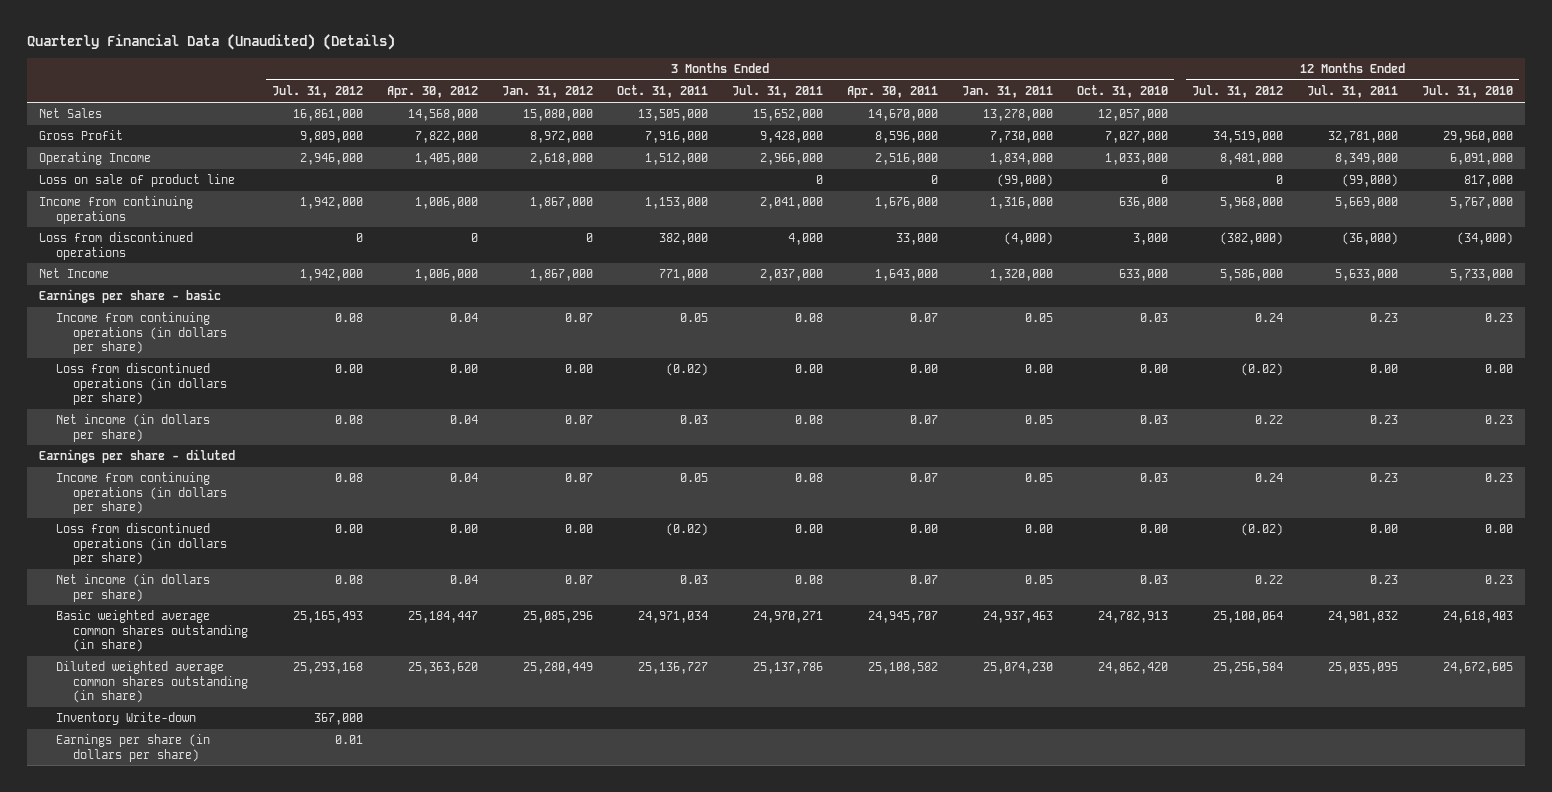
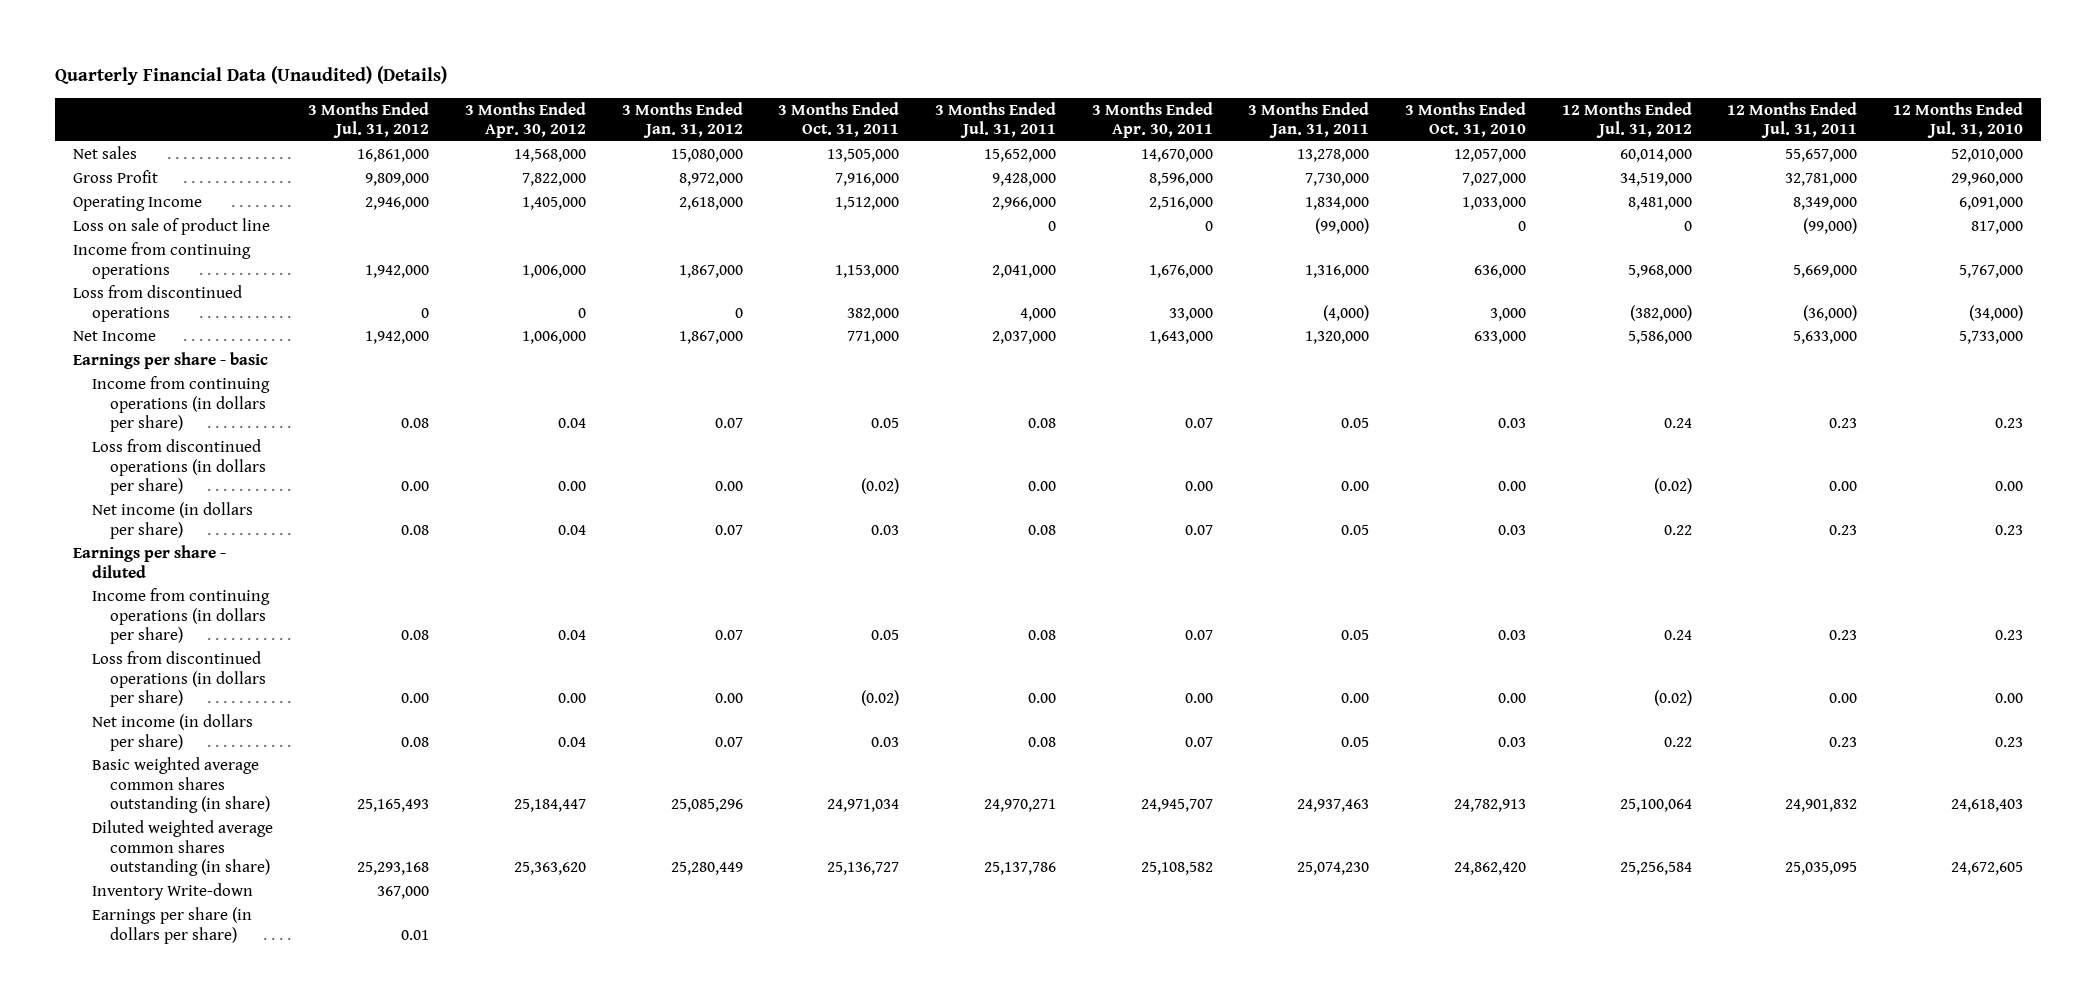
- Net Sales | 16,861,000 | 14,568,000 | 15,080,000 | 13,505,000 | 15,652,000 | 14,670,000 | 13,278,000 | 12,057,000 | | |
+ Net sales | 16,861,000 | 14,568,000 | 15,080,000 | 13,505,000 | 15,652,000 | 14,670,000 | 13,278,000 | 12,057,000 | 60,014,000 | 55,657,000 | 52,010,000

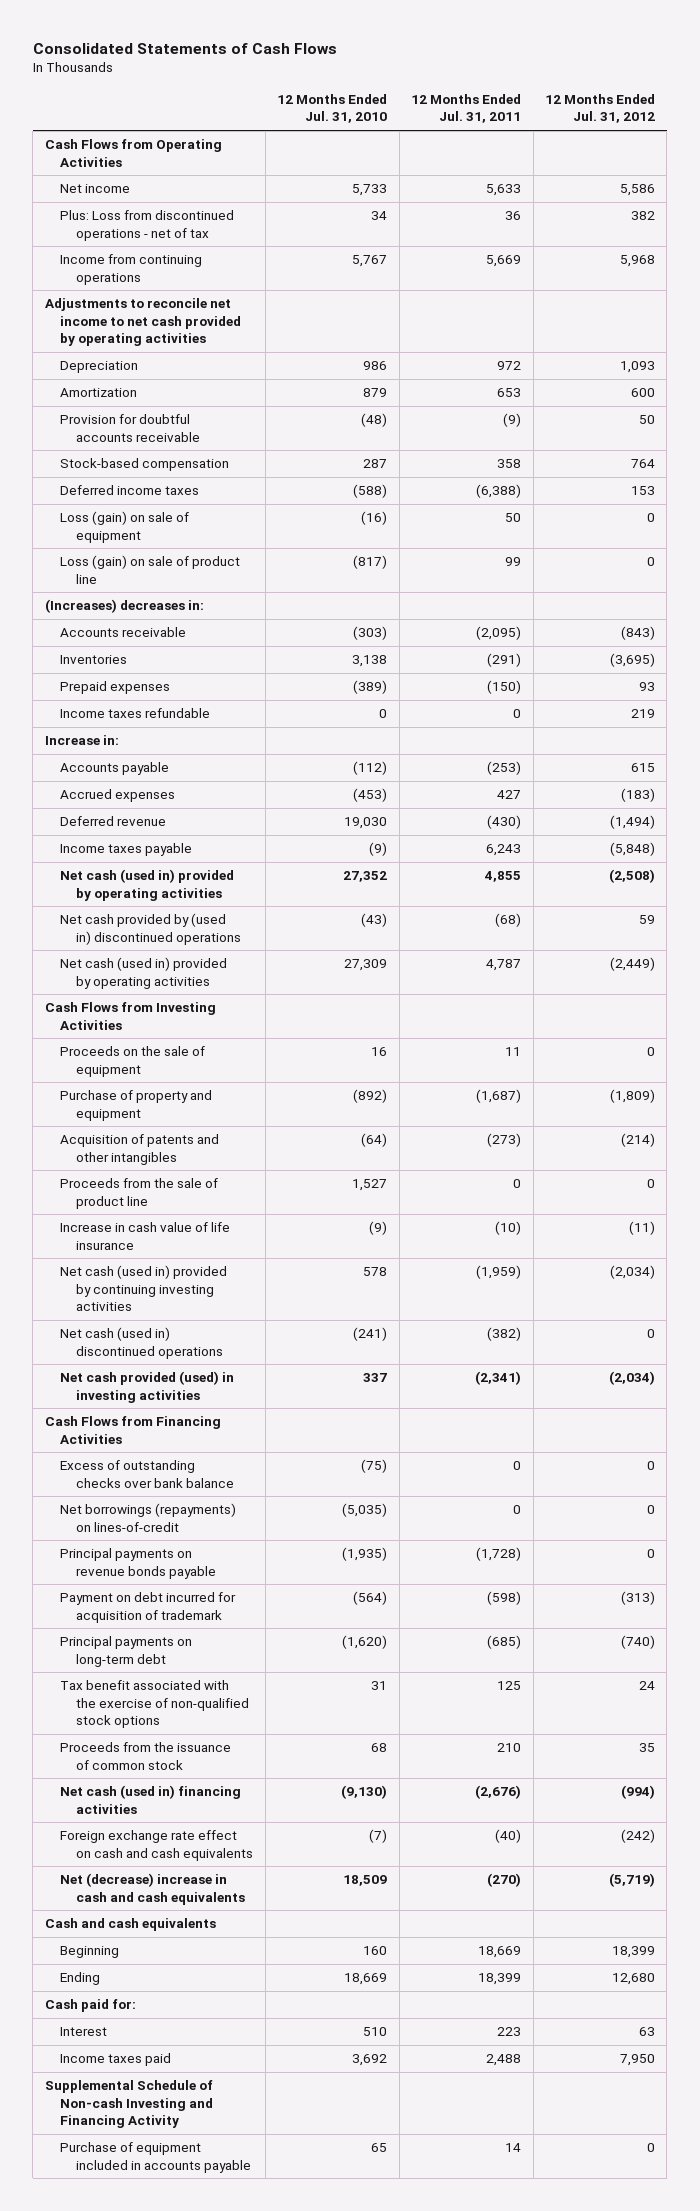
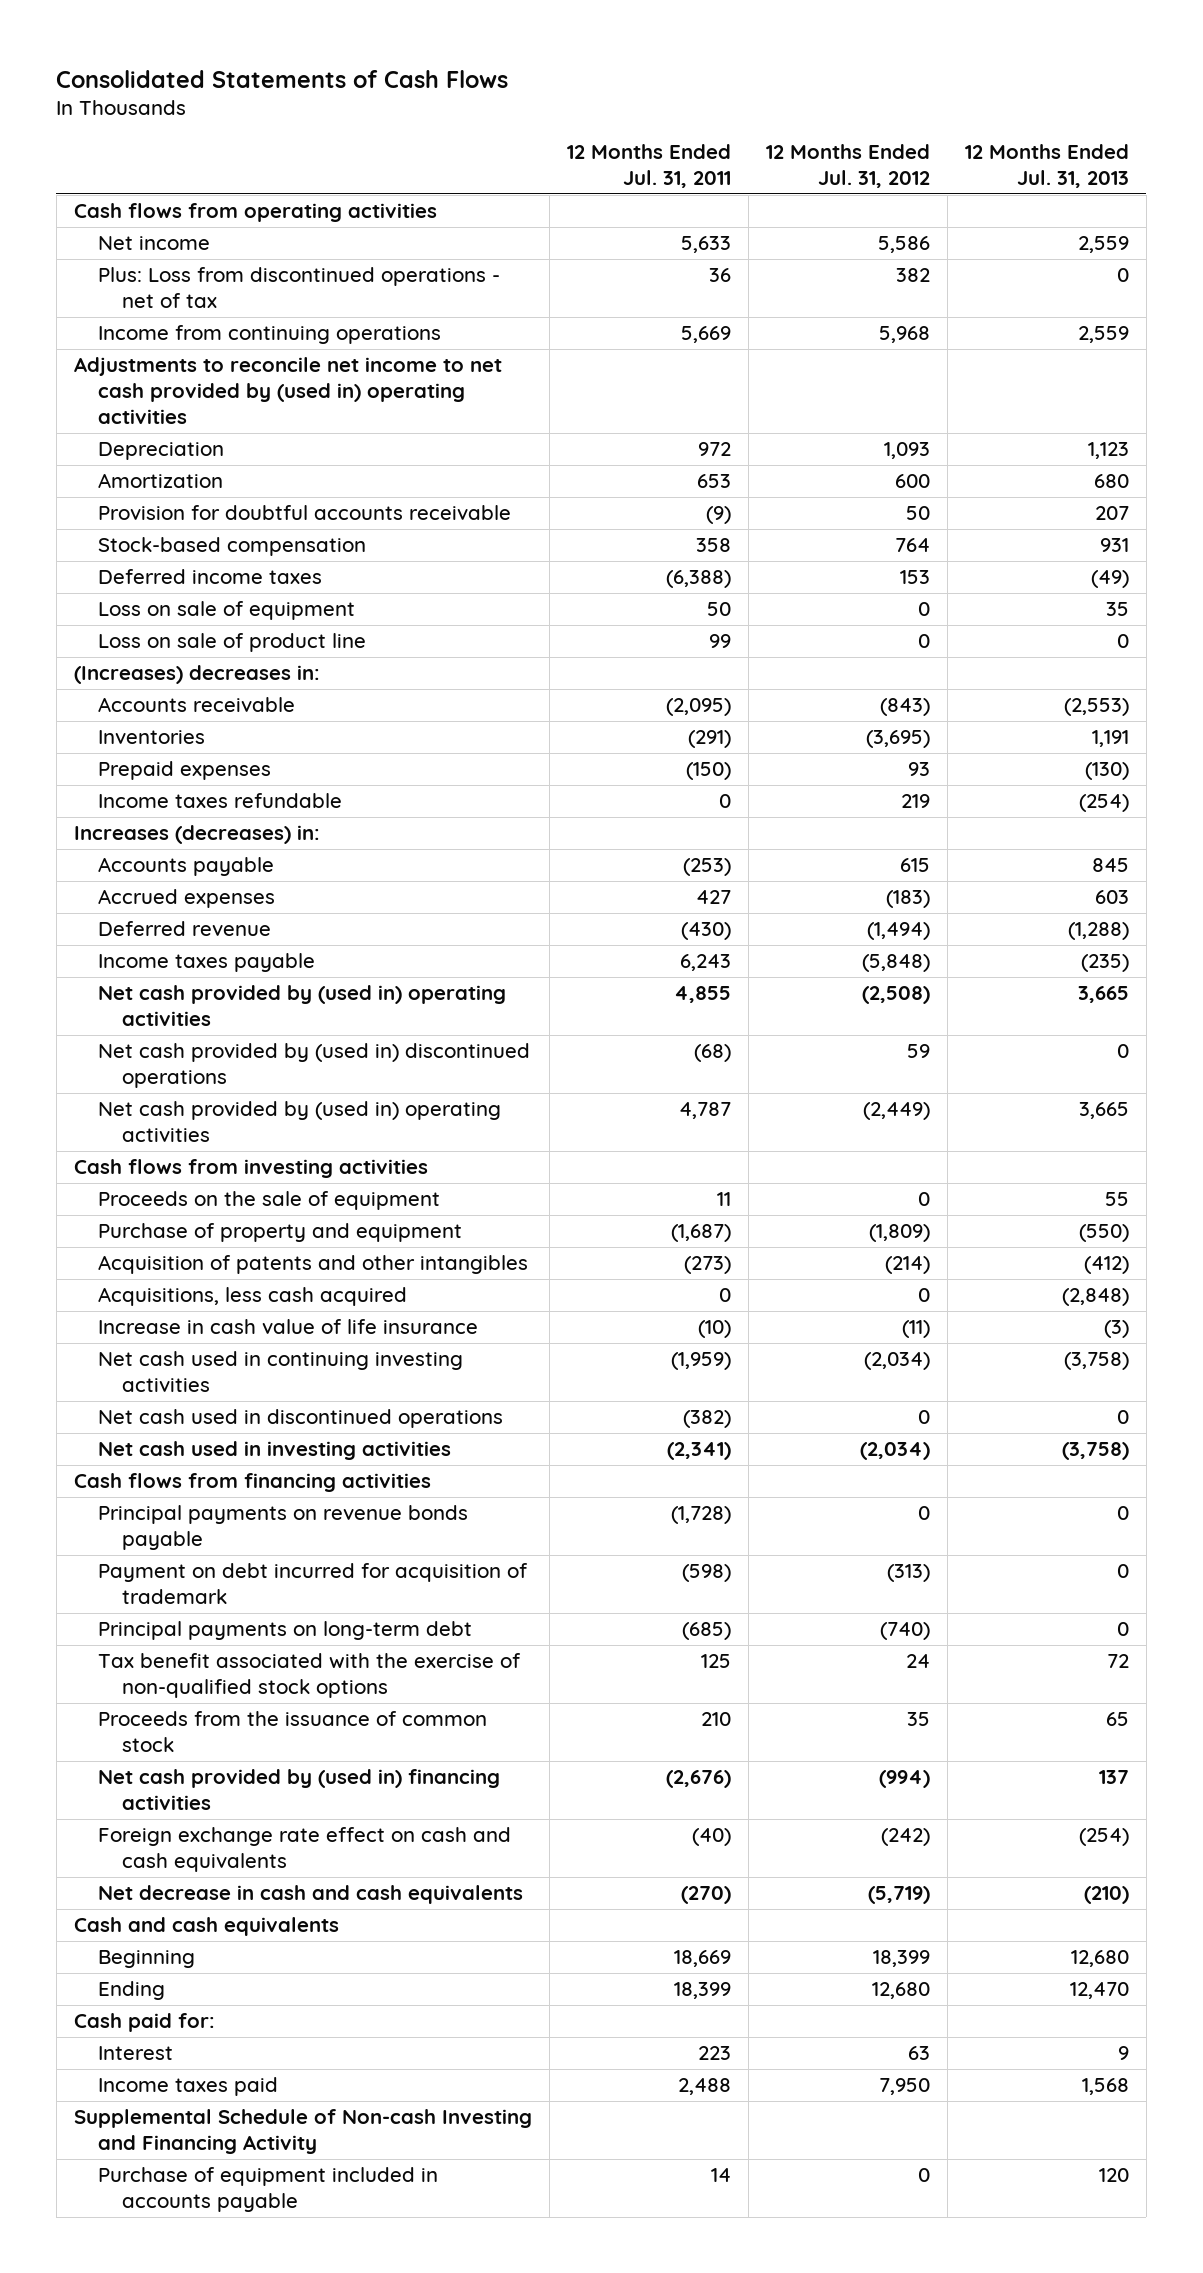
- | 12 Months Ended Jul. 31, 2010 | 12 Months Ended Jul. 31, 2011 | 12 Months Ended Jul. 31, 2012
+ | 12 Months Ended Jul. 31, 2011 | 12 Months Ended Jul. 31, 2012 | 12 Months Ended Jul. 31, 2013
- Cash Flows from Operating Activities
+ Cash flows from operating activities
- Adjustments to reconcile net income to net cash provided by operating activities
+ Adjustments to reconcile net income to net cash provided by (used in) operating activities
- Loss (gain) on sale of equipment | (16) | 50 | 0
- Loss (gain) on sale of product line | (817) | 99 | 0
+ Loss on sale of equipment | 50 | 0 | 35
+ Loss on sale of product line | 99 | 0 | 0
- Increase in:
+ Increases (decreases) in:
- Net cash (used in) provided by operating activities | 27,352 | 4,855 | (2,508)
+ Net cash provided by (used in) operating activities | 4,855 | (2,508) | 3,665
- Net cash (used in) provided by operating activities | 27,309 | 4,787 | (2,449)
- Cash Flows from Investing Activities
+ Net cash provided by (used in) operating activities | 4,787 | (2,449) | 3,665
+ Cash flows from investing activities
- Proceeds from the sale of product line | 1,527 | 0 | 0
+ Acquisitions, less cash acquired | 0 | 0 | (2,848)
- Net cash (used in) provided by continuing investing activities | 578 | (1,959) | (2,034)
- Net cash (used in) discontinued operations | (241) | (382) | 0
- Net cash provided (used) in investing activities | 337 | (2,341) | (2,034)
- Cash Flows from Financing Activities
- Excess of outstanding checks over bank balance | (75) | 0 | 0
- Net borrowings (repayments) on lines-of-credit | (5,035) | 0 | 0
+ Net cash used in continuing investing activities | (1,959) | (2,034) | (3,758)
+ Net cash used in discontinued operations | (382) | 0 | 0
+ Net cash used in investing activities | (2,341) | (2,034) | (3,758)
+ Cash flows from financing activities
- Net cash (used in) financing activities | (9,130) | (2,676) | (994)
+ Net cash provided by (used in) financing activities | (2,676) | (994) | 137
- Net (decrease) increase in cash and cash equivalents | 18,509 | (270) | (5,719)
+ Net decrease in cash and cash equivalents | (270) | (5,719) | (210)

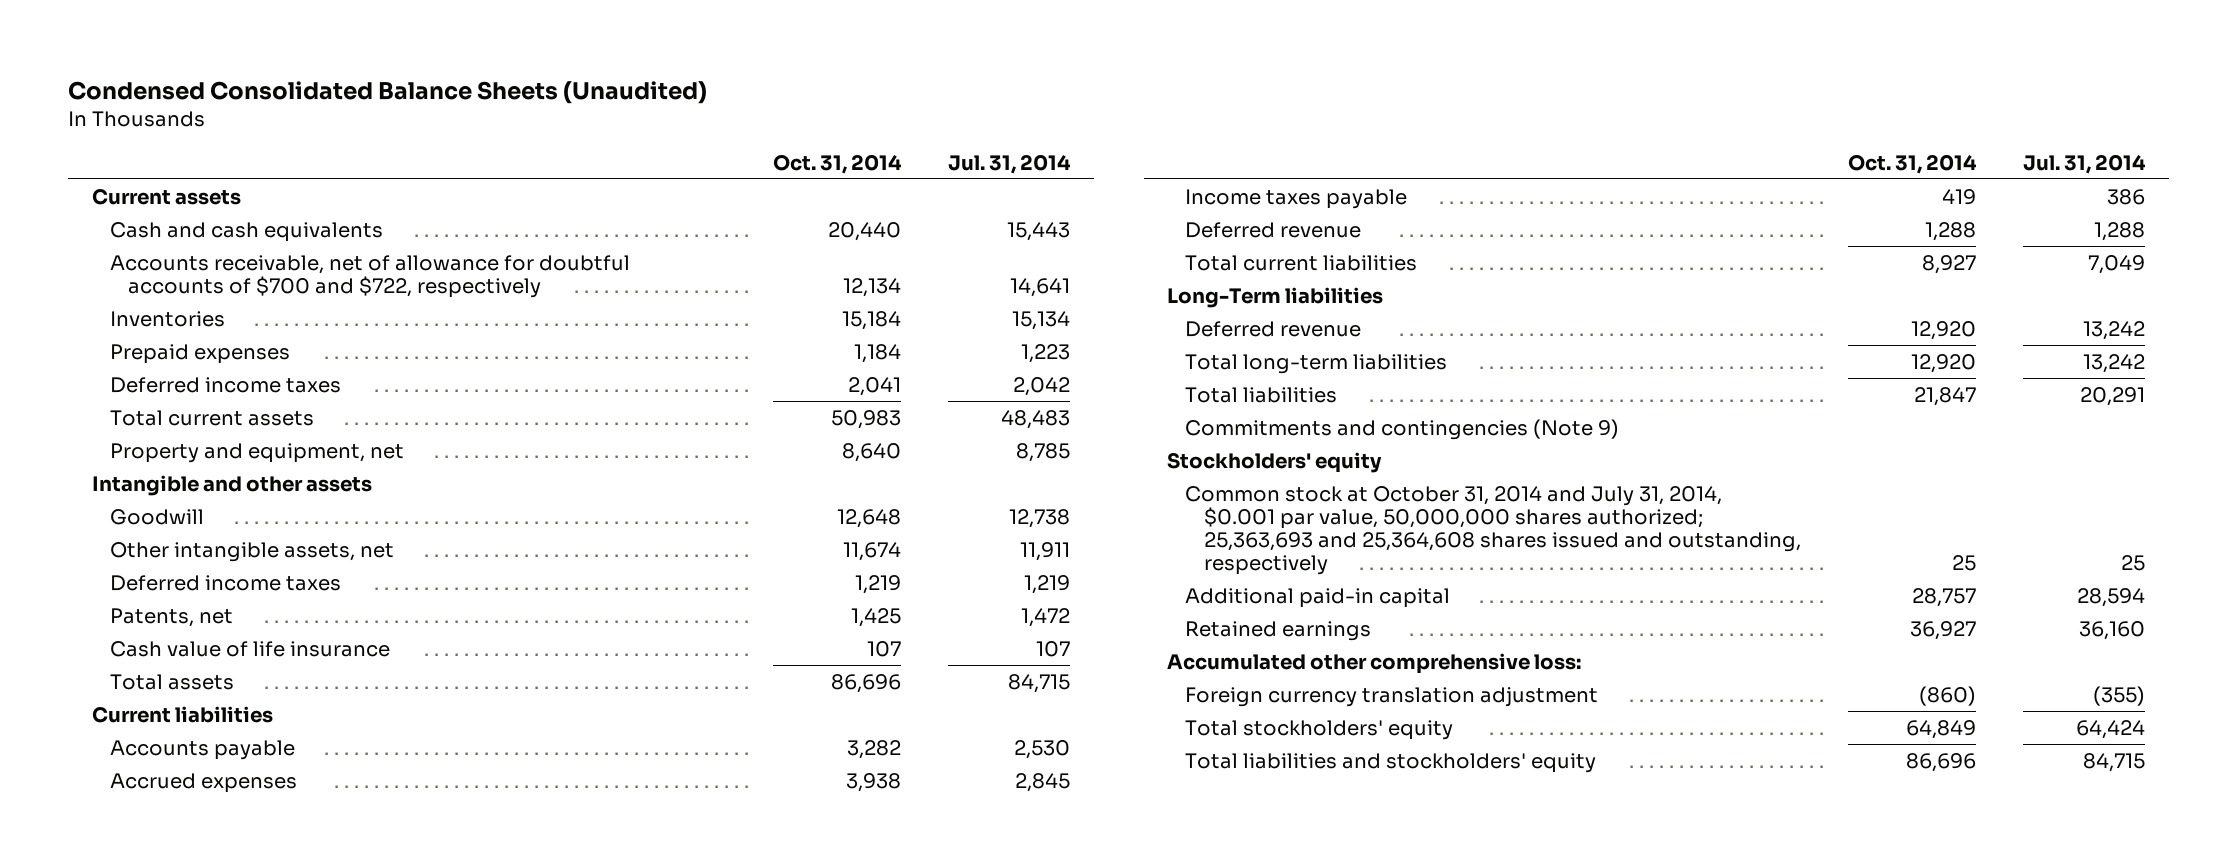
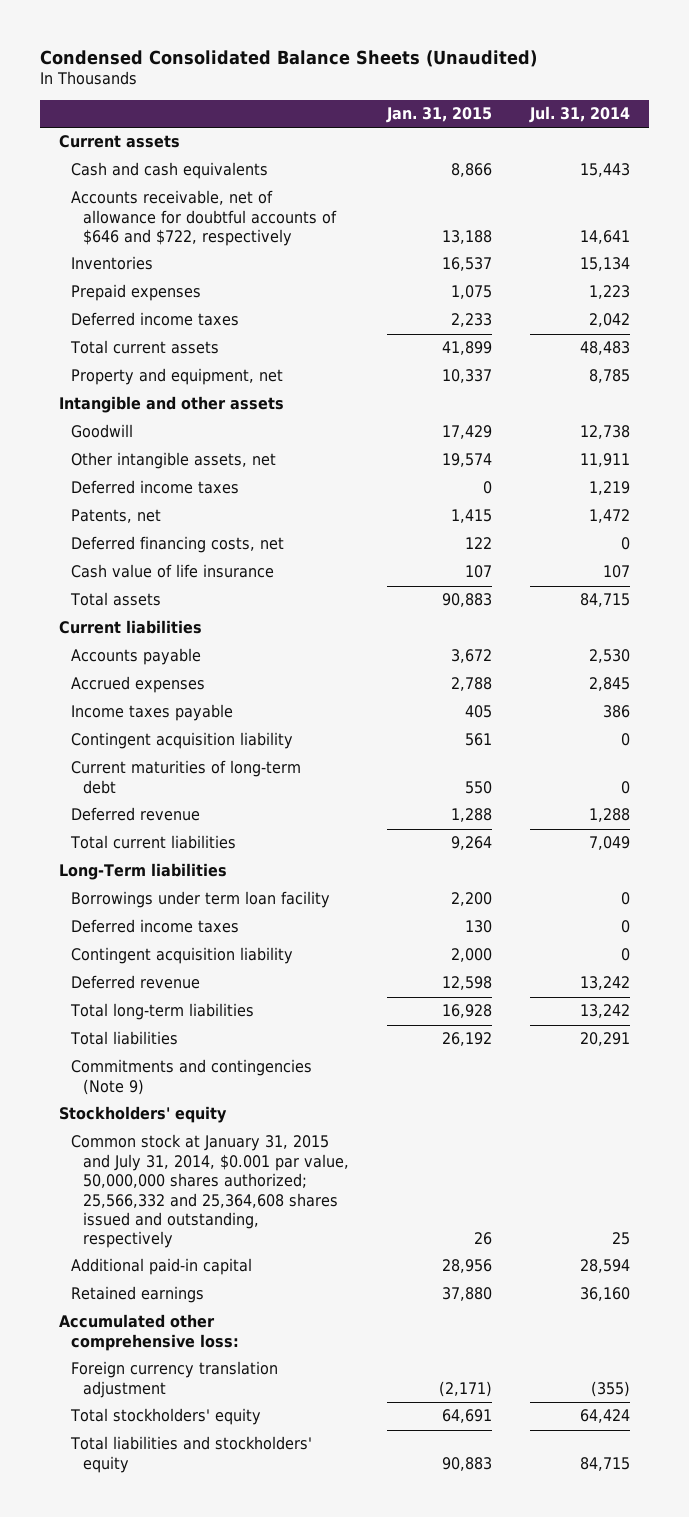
- | Oct. 31, 2014 | Jul. 31, 2014
+ | Jan. 31, 2015 | Jul. 31, 2014
- Accounts receivable, net of allowance for doubtful accounts of $700 and $722, respectively | 12,134 | 14,641
+ Accounts receivable, net of allowance for doubtful accounts of $646 and $722, respectively | 13,188 | 14,641
+ Deferred financing costs, net | 122 | 0
+ Contingent acquisition liability | 561 | 0
+ Current maturities of long-term debt | 550 | 0
+ Borrowings under term loan facility | 2,200 | 0
+ Deferred income taxes | 130 | 0
+ Contingent acquisition liability | 2,000 | 0
- Common stock at October 31, 2014 and July 31, 2014, $0.001 par value, 50,000,000 shares authorized; 25,363,693 and 25,364,608 shares issued and outstanding, respectively | 25 | 25
+ Common stock at January 31, 2015 and July 31, 2014, $0.001 par value, 50,000,000 shares authorized; 25,566,332 and 25,364,608 shares issued and outstanding, respectively | 26 | 25

